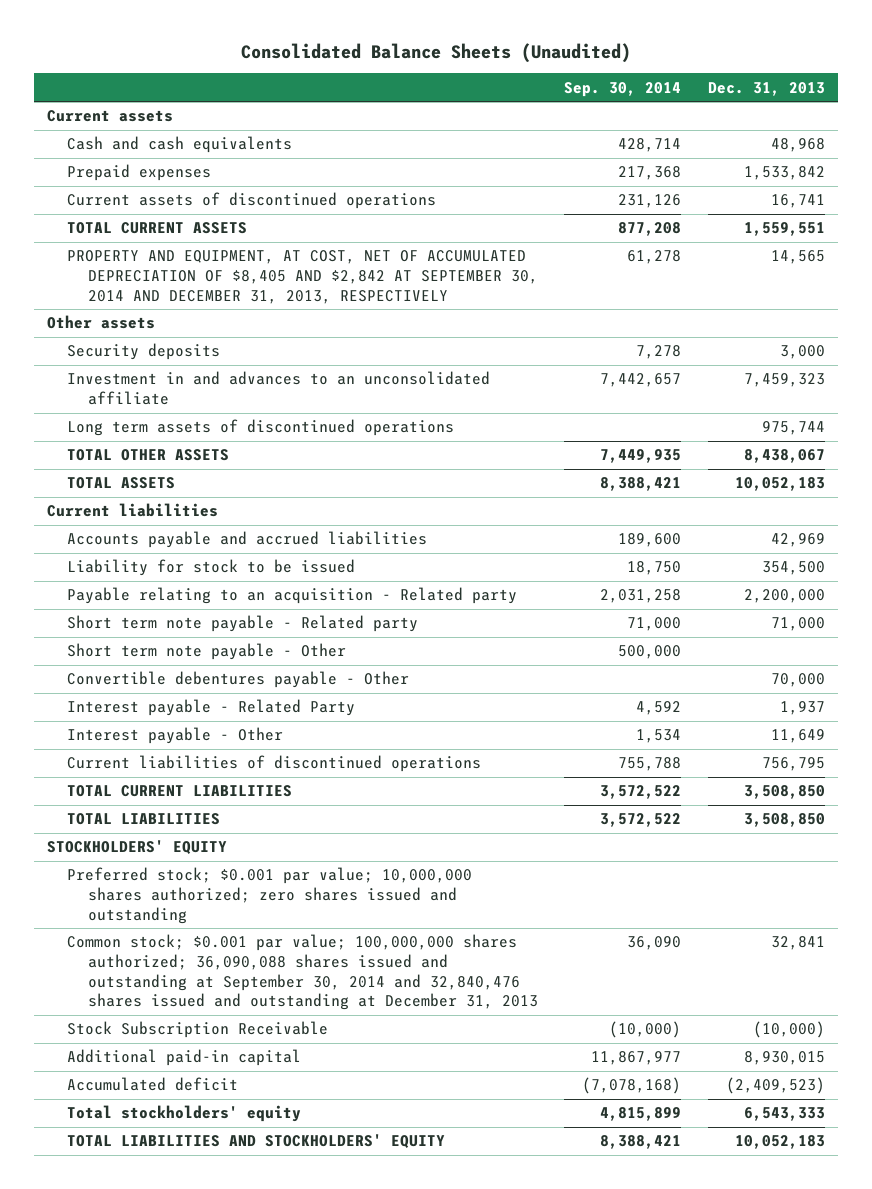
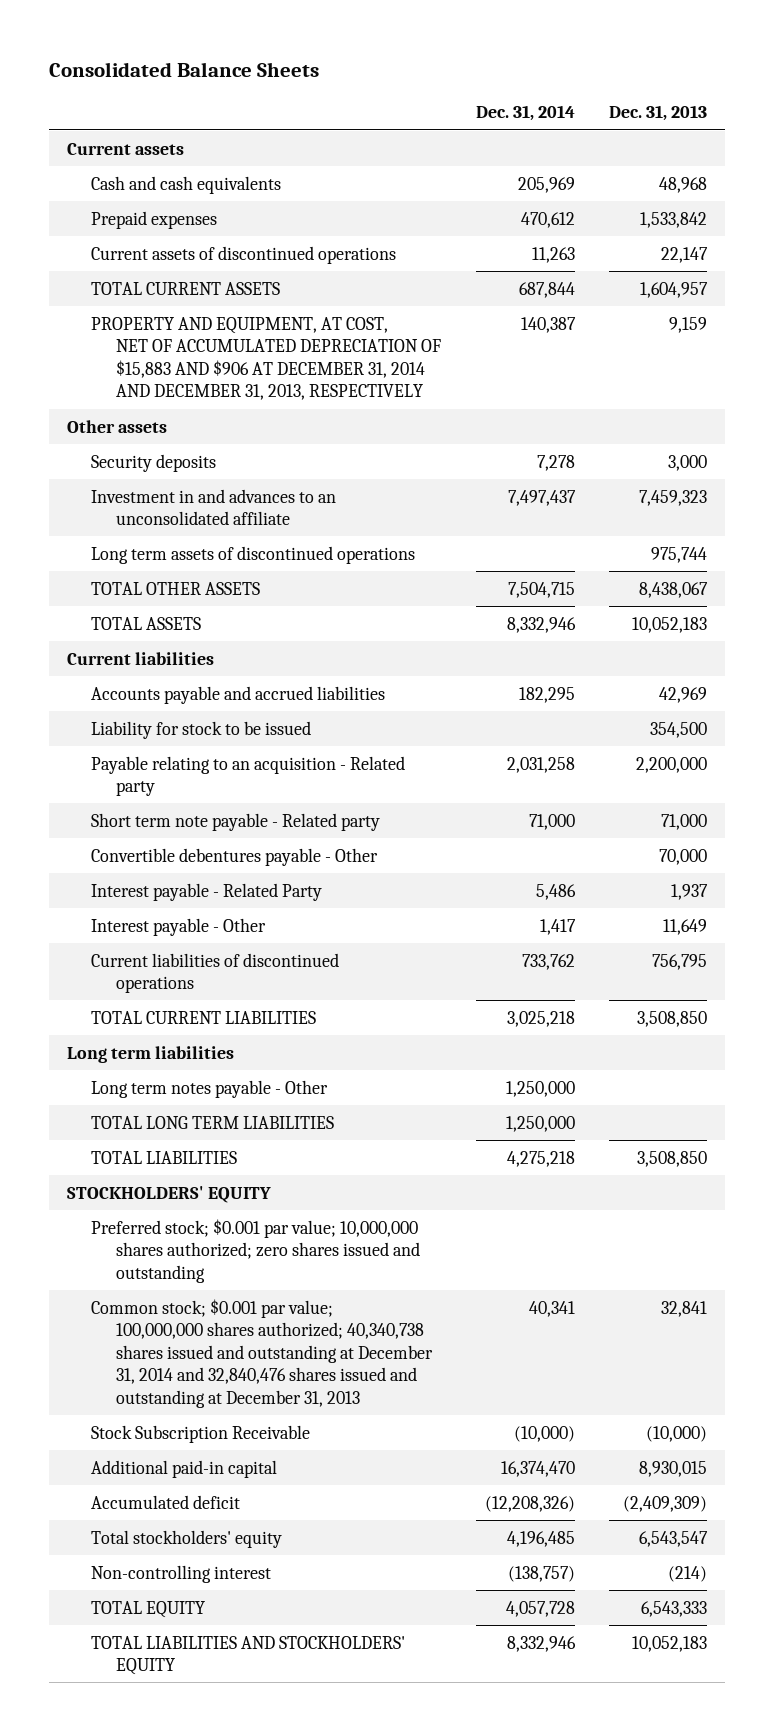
- Consolidated Balance Sheets (Unaudited)
+ Consolidated Balance Sheets
- | Sep. 30, 2014 | Dec. 31, 2013
+ | Dec. 31, 2014 | Dec. 31, 2013
- Current assets of discontinued operations | 231,126 | 16,741
- TOTAL CURRENT ASSETS | 877,208 | 1,559,551
- PROPERTY AND EQUIPMENT, AT COST, NET OF ACCUMULATED DEPRECIATION OF $8,405 AND $2,842 AT SEPTEMBER 30, 2014 AND DECEMBER 31, 2013, RESPECTIVELY | 61,278 | 14,565
+ Current assets of discontinued operations | 11,263 | 22,147
+ TOTAL CURRENT ASSETS | 687,844 | 1,604,957
+ PROPERTY AND EQUIPMENT, AT COST, NET OF ACCUMULATED DEPRECIATION OF $15,883 AND $906 AT DECEMBER 31, 2014 AND DECEMBER 31, 2013, RESPECTIVELY | 140,387 | 9,159
- Short term note payable - Other | 500,000 |
+ Long term liabilities
+ Long term notes payable - Other | 1,250,000 |
+ TOTAL LONG TERM LIABILITIES | 1,250,000 |
- Common stock; $0.001 par value; 100,000,000 shares authorized; 36,090,088 shares issued and outstanding at September 30, 2014 and 32,840,476 shares issued and outstanding at December 31, 2013 | 36,090 | 32,841
+ Common stock; $0.001 par value; 100,000,000 shares authorized; 40,340,738 shares issued and outstanding at December 31, 2014 and 32,840,476 shares issued and outstanding at December 31, 2013 | 40,341 | 32,841
- Accumulated deficit | (7,078,168) | (2,409,523)
- Total stockholders' equity | 4,815,899 | 6,543,333
+ Accumulated deficit | (12,208,326) | (2,409,309)
+ Total stockholders' equity | 4,196,485 | 6,543,547
+ Non-controlling interest | (138,757) | (214)
+ TOTAL EQUITY | 4,057,728 | 6,543,333

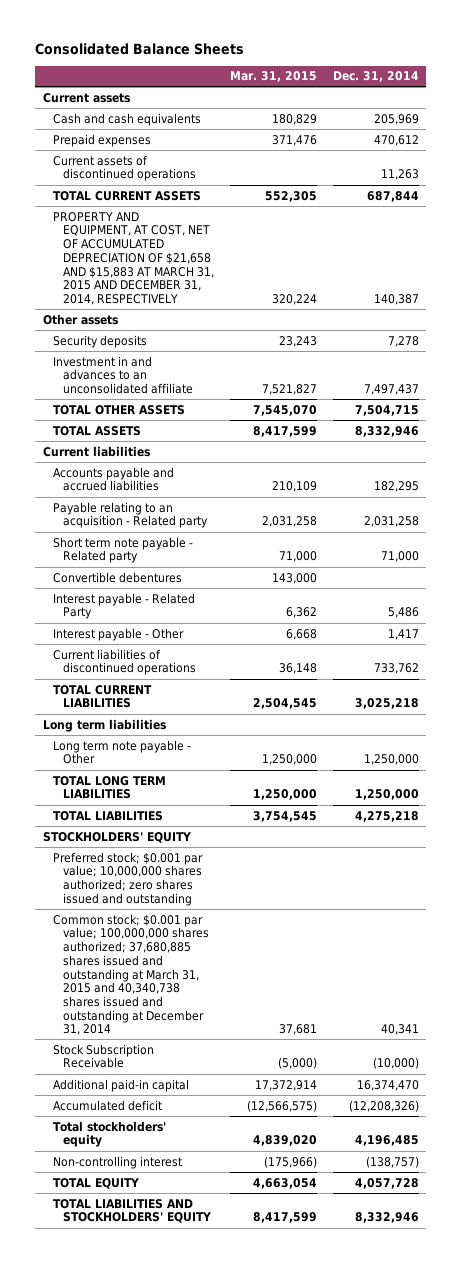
- | Dec. 31, 2014 | Dec. 31, 2013
+ | Mar. 31, 2015 | Dec. 31, 2014
- PROPERTY AND EQUIPMENT, AT COST, NET OF ACCUMULATED DEPRECIATION OF $15,883 AND $906 AT DECEMBER 31, 2014 AND DECEMBER 31, 2013, RESPECTIVELY | 140,387 | 9,159
+ PROPERTY AND EQUIPMENT, AT COST, NET OF ACCUMULATED DEPRECIATION OF $21,658 AND $15,883 AT MARCH 31, 2015 AND DECEMBER 31, 2014, RESPECTIVELY | 320,224 | 140,387
- Long term assets of discontinued operations | | 975,744
- Liability for stock to be issued | | 354,500
- Convertible debentures payable - Other | | 70,000
+ Convertible debentures | 143,000 |
- Long term notes payable - Other | 1,250,000 |
+ Long term note payable - Other | 1,250,000 | 1,250,000
- Common stock; $0.001 par value; 100,000,000 shares authorized; 40,340,738 shares issued and outstanding at December 31, 2014 and 32,840,476 shares issued and outstanding at December 31, 2013 | 40,341 | 32,841
+ Common stock; $0.001 par value; 100,000,000 shares authorized; 37,680,885 shares issued and outstanding at March 31, 2015 and 40,340,738 shares issued and outstanding at December 31, 2014 | 37,681 | 40,341

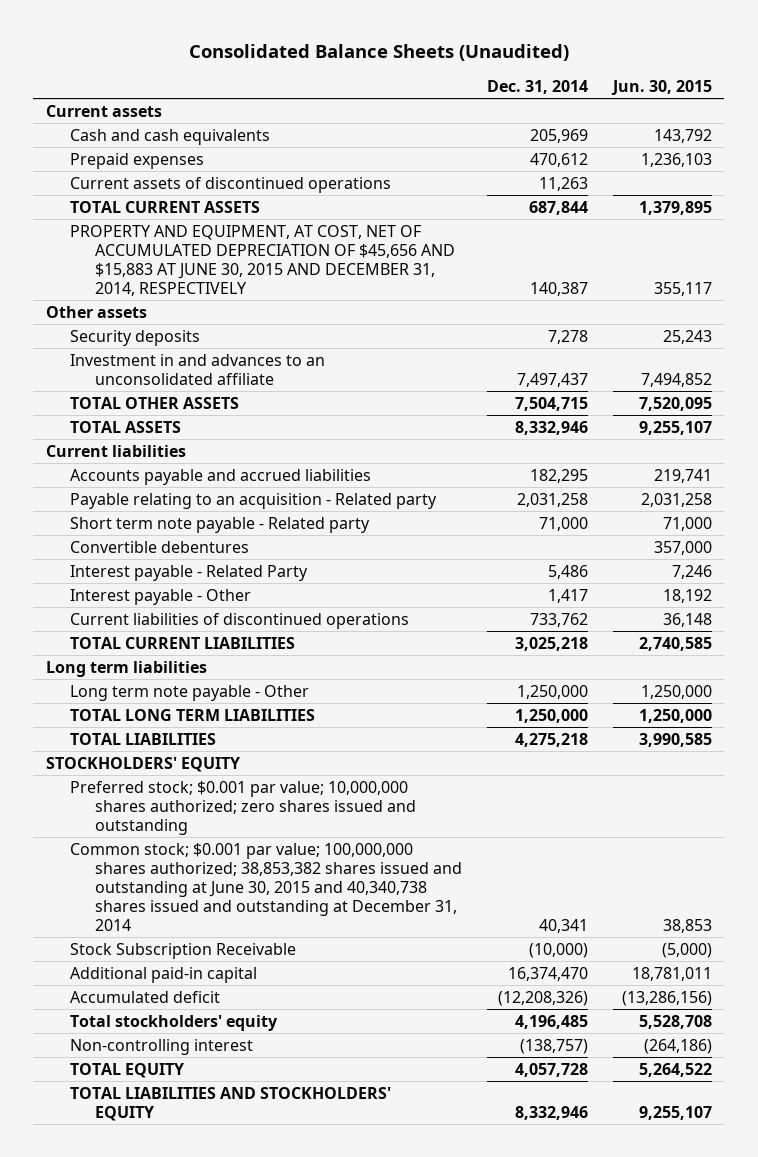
- Consolidated Balance Sheets
+ Consolidated Balance Sheets (Unaudited)
- | Mar. 31, 2015 | Dec. 31, 2014
+ | Dec. 31, 2014 | Jun. 30, 2015
- PROPERTY AND EQUIPMENT, AT COST, NET OF ACCUMULATED DEPRECIATION OF $21,658 AND $15,883 AT MARCH 31, 2015 AND DECEMBER 31, 2014, RESPECTIVELY | 320,224 | 140,387
+ PROPERTY AND EQUIPMENT, AT COST, NET OF ACCUMULATED DEPRECIATION OF $45,656 AND $15,883 AT JUNE 30, 2015 AND DECEMBER 31, 2014, RESPECTIVELY | 140,387 | 355,117
- Common stock; $0.001 par value; 100,000,000 shares authorized; 37,680,885 shares issued and outstanding at March 31, 2015 and 40,340,738 shares issued and outstanding at December 31, 2014 | 37,681 | 40,341
+ Common stock; $0.001 par value; 100,000,000 shares authorized; 38,853,382 shares issued and outstanding at June 30, 2015 and 40,340,738 shares issued and outstanding at December 31, 2014 | 40,341 | 38,853

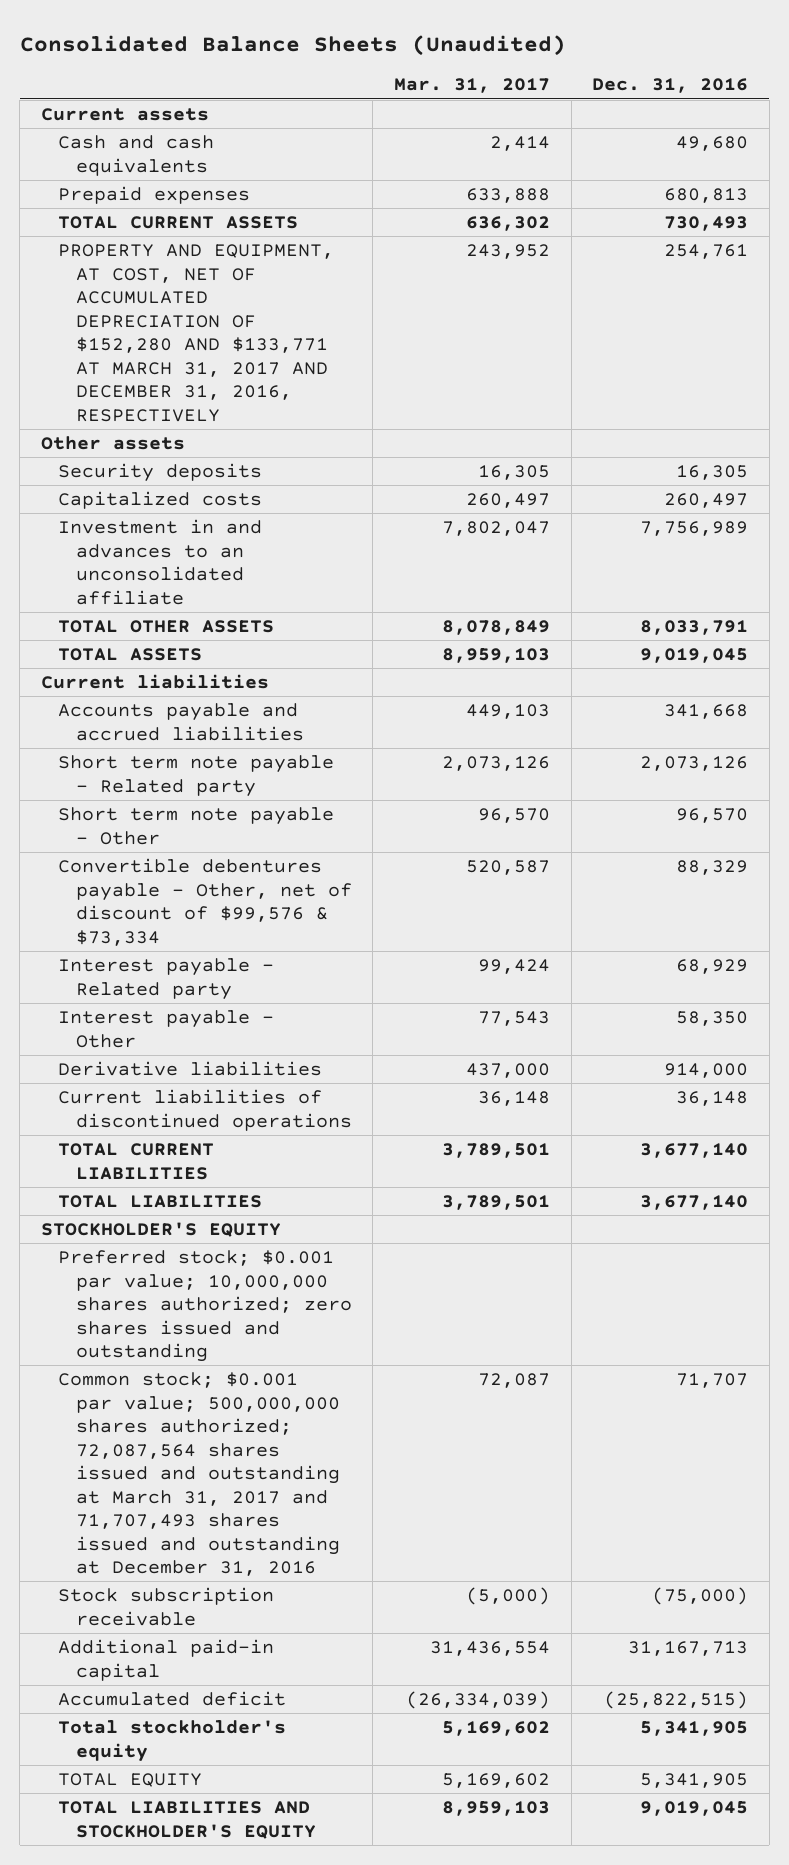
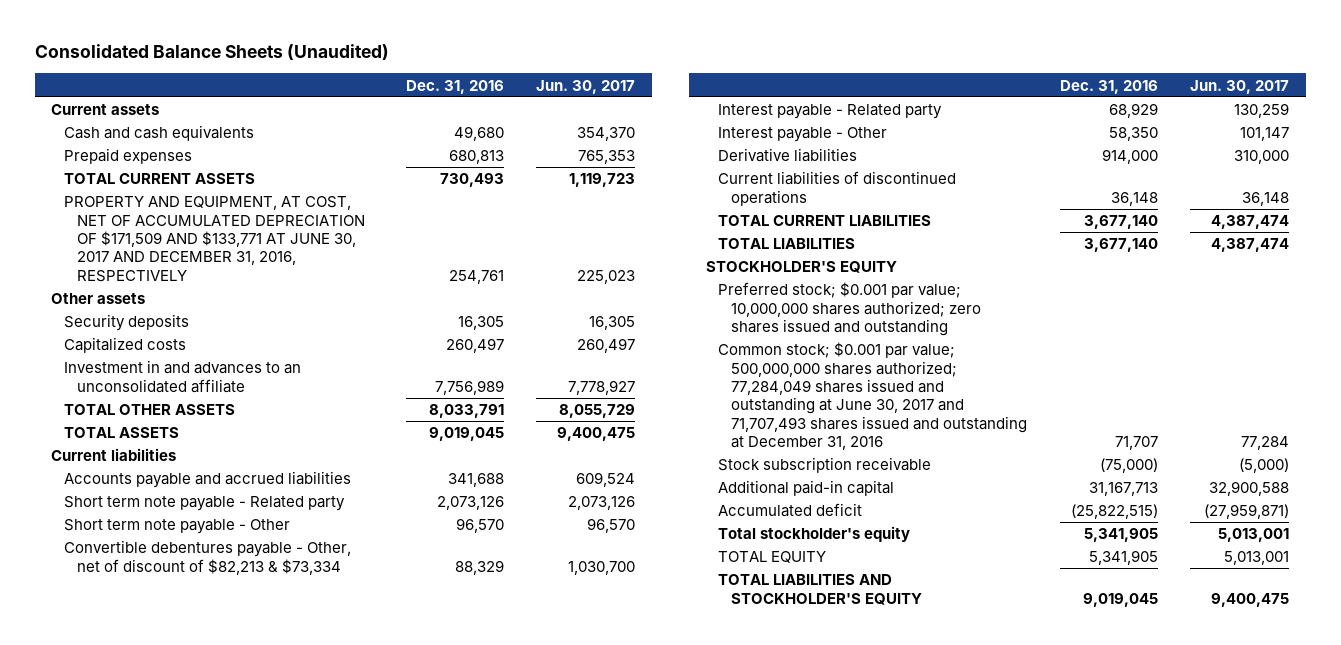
- | Mar. 31, 2017 | Dec. 31, 2016
+ | Dec. 31, 2016 | Jun. 30, 2017
- PROPERTY AND EQUIPMENT, AT COST, NET OF ACCUMULATED DEPRECIATION OF $152,280 AND $133,771 AT MARCH 31, 2017 AND DECEMBER 31, 2016, RESPECTIVELY | 243,952 | 254,761
+ PROPERTY AND EQUIPMENT, AT COST, NET OF ACCUMULATED DEPRECIATION OF $171,509 AND $133,771 AT JUNE 30, 2017 AND DECEMBER 31, 2016, RESPECTIVELY | 254,761 | 225,023
- Accounts payable and accrued liabilities | 449,103 | 341,668
+ Accounts payable and accrued liabilities | 341,688 | 609,524
- Convertible debentures payable - Other, net of discount of $99,576 & $73,334 | 520,587 | 88,329
+ Convertible debentures payable - Other, net of discount of $82,213 & $73,334 | 88,329 | 1,030,700
- Common stock; $0.001 par value; 500,000,000 shares authorized; 72,087,564 shares issued and outstanding at March 31, 2017 and 71,707,493 shares issued and outstanding at December 31, 2016 | 72,087 | 71,707
+ Common stock; $0.001 par value; 500,000,000 shares authorized; 77,284,049 shares issued and outstanding at June 30, 2017 and 71,707,493 shares issued and outstanding at December 31, 2016 | 71,707 | 77,284

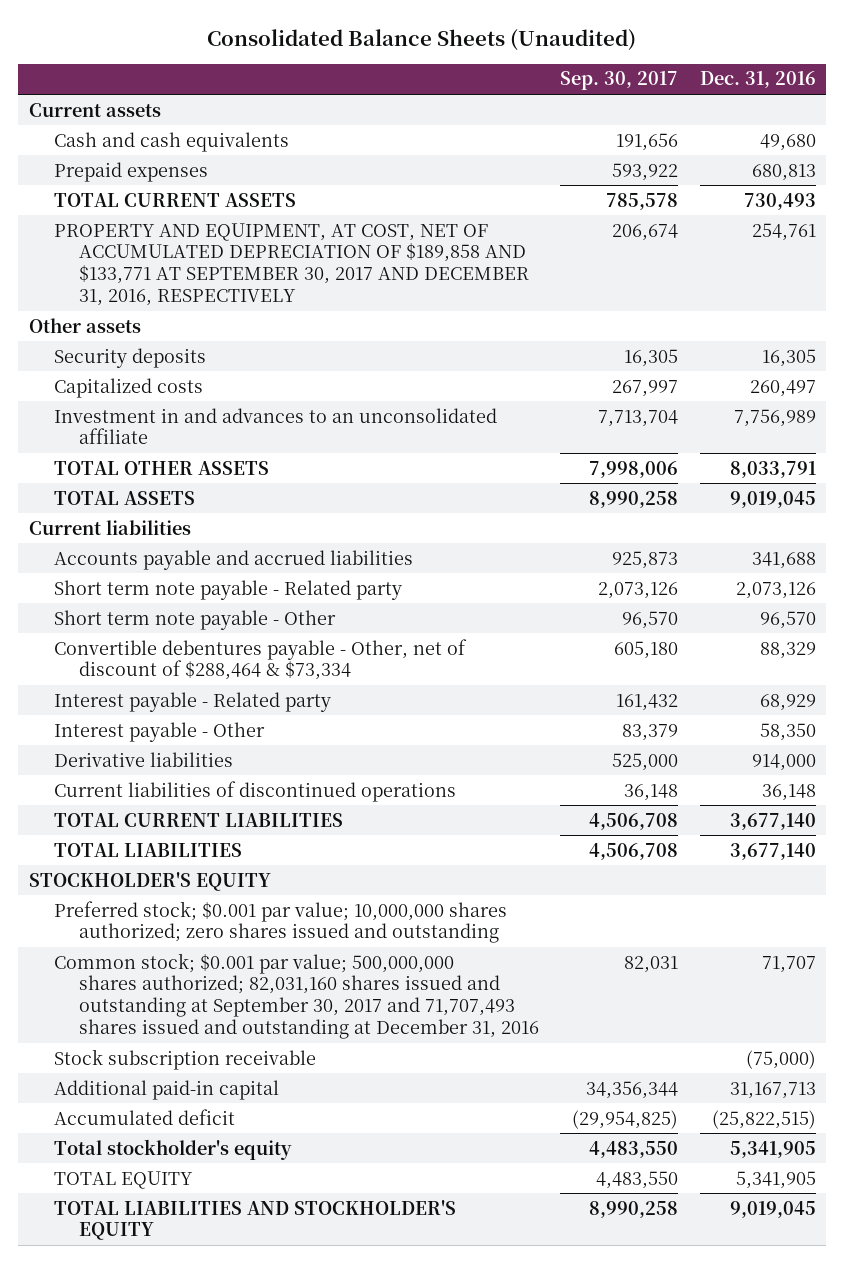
- | Dec. 31, 2016 | Jun. 30, 2017
+ | Sep. 30, 2017 | Dec. 31, 2016
- PROPERTY AND EQUIPMENT, AT COST, NET OF ACCUMULATED DEPRECIATION OF $171,509 AND $133,771 AT JUNE 30, 2017 AND DECEMBER 31, 2016, RESPECTIVELY | 254,761 | 225,023
+ PROPERTY AND EQUIPMENT, AT COST, NET OF ACCUMULATED DEPRECIATION OF $189,858 AND $133,771 AT SEPTEMBER 30, 2017 AND DECEMBER 31, 2016, RESPECTIVELY | 206,674 | 254,761
- Convertible debentures payable - Other, net of discount of $82,213 & $73,334 | 88,329 | 1,030,700
+ Convertible debentures payable - Other, net of discount of $288,464 & $73,334 | 605,180 | 88,329
- Common stock; $0.001 par value; 500,000,000 shares authorized; 77,284,049 shares issued and outstanding at June 30, 2017 and 71,707,493 shares issued and outstanding at December 31, 2016 | 71,707 | 77,284
+ Common stock; $0.001 par value; 500,000,000 shares authorized; 82,031,160 shares issued and outstanding at September 30, 2017 and 71,707,493 shares issued and outstanding at December 31, 2016 | 82,031 | 71,707

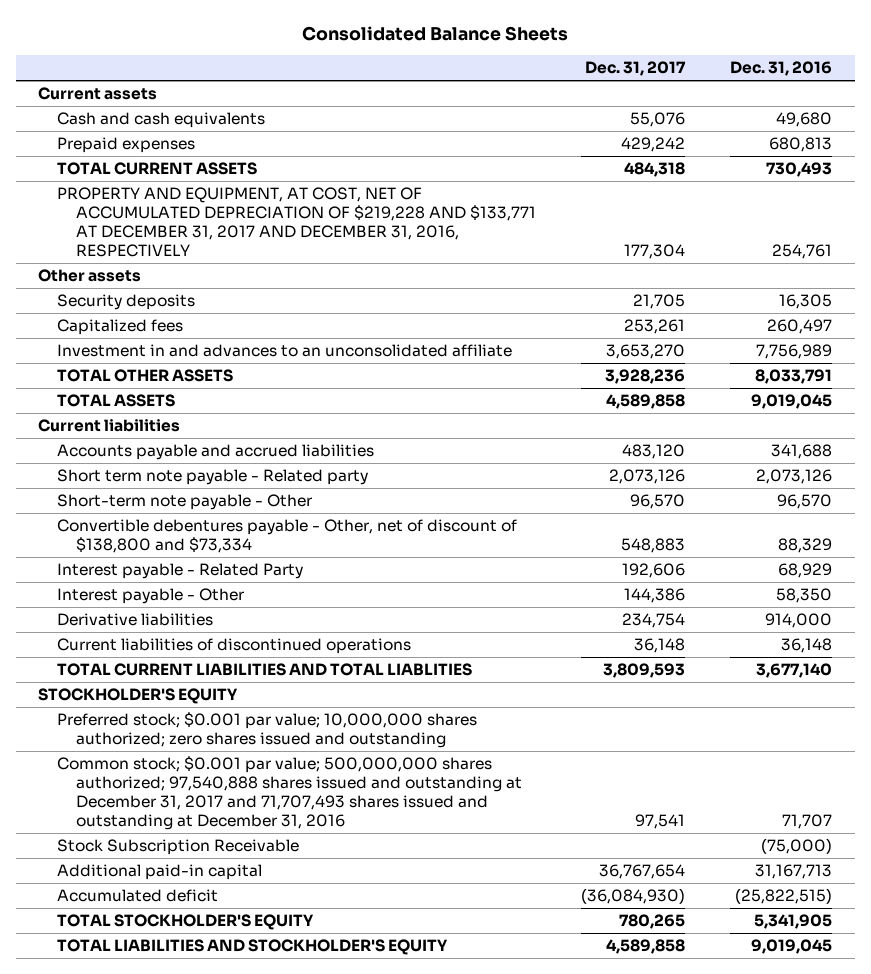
- Consolidated Balance Sheets (Unaudited)
+ Consolidated Balance Sheets
- | Sep. 30, 2017 | Dec. 31, 2016
+ | Dec. 31, 2017 | Dec. 31, 2016
- PROPERTY AND EQUIPMENT, AT COST, NET OF ACCUMULATED DEPRECIATION OF $189,858 AND $133,771 AT SEPTEMBER 30, 2017 AND DECEMBER 31, 2016, RESPECTIVELY | 206,674 | 254,761
+ PROPERTY AND EQUIPMENT, AT COST, NET OF ACCUMULATED DEPRECIATION OF $219,228 AND $133,771 AT DECEMBER 31, 2017 AND DECEMBER 31, 2016, RESPECTIVELY | 177,304 | 254,761
- Capitalized costs | 267,997 | 260,497
+ Capitalized fees | 253,261 | 260,497
- Short term note payable - Other | 96,570 | 96,570
- Convertible debentures payable - Other, net of discount of $288,464 & $73,334 | 605,180 | 88,329
- Interest payable - Related party | 161,432 | 68,929
+ Short-term note payable - Other | 96,570 | 96,570
+ Convertible debentures payable - Other, net of discount of $138,800 and $73,334 | 548,883 | 88,329
+ Interest payable - Related Party | 192,606 | 68,929
- TOTAL CURRENT LIABILITIES | 4,506,708 | 3,677,140
- TOTAL LIABILITIES | 4,506,708 | 3,677,140
+ TOTAL CURRENT LIABILITIES AND TOTAL LIABLITIES | 3,809,593 | 3,677,140
- Common stock; $0.001 par value; 500,000,000 shares authorized; 82,031,160 shares issued and outstanding at September 30, 2017 and 71,707,493 shares issued and outstanding at December 31, 2016 | 82,031 | 71,707
- Stock subscription receivable | | (75,000)
+ Common stock; $0.001 par value; 500,000,000 shares authorized; 97,540,888 shares issued and outstanding at December 31, 2017 and 71,707,493 shares issued and outstanding at December 31, 2016 | 97,541 | 71,707
+ Stock Subscription Receivable | | (75,000)
- Total stockholder's equity | 4,483,550 | 5,341,905
- TOTAL EQUITY | 4,483,550 | 5,341,905
+ TOTAL STOCKHOLDER'S EQUITY | 780,265 | 5,341,905

